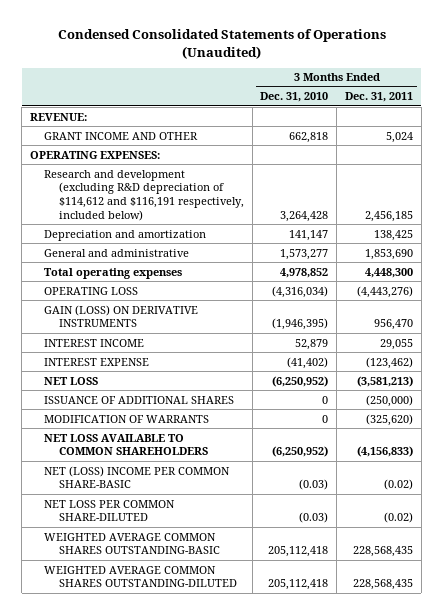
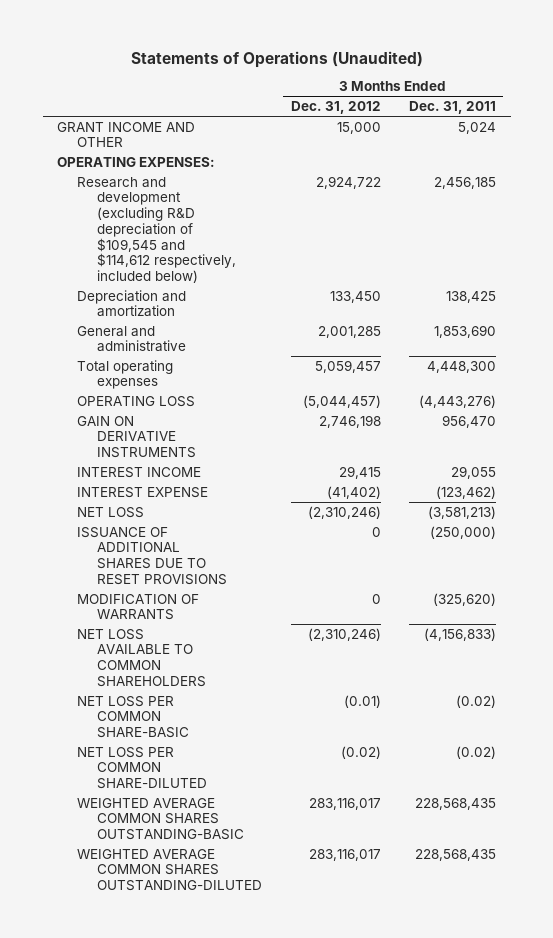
- Condensed Consolidated Statements of Operations (Unaudited)
+ Statements of Operations (Unaudited)
- | 3 Months Ended Dec. 31, 2010 | 3 Months Ended Dec. 31, 2011
+ | 3 Months Ended Dec. 31, 2012 | 3 Months Ended Dec. 31, 2011
- REVENUE:
- Research and development (excluding R&D depreciation of $114,612 and $116,191 respectively, included below) | 3,264,428 | 2,456,185
+ Research and development (excluding R&D depreciation of $109,545 and $114,612 respectively, included below) | 2,924,722 | 2,456,185
- GAIN (LOSS) ON DERIVATIVE INSTRUMENTS | (1,946,395) | 956,470
+ GAIN ON DERIVATIVE INSTRUMENTS | 2,746,198 | 956,470
- ISSUANCE OF ADDITIONAL SHARES | 0 | (250,000)
+ ISSUANCE OF ADDITIONAL SHARES DUE TO RESET PROVISIONS | 0 | (250,000)
- NET (LOSS) INCOME PER COMMON SHARE-BASIC | (0.03) | (0.02)
+ NET LOSS PER COMMON SHARE-BASIC | (0.01) | (0.02)

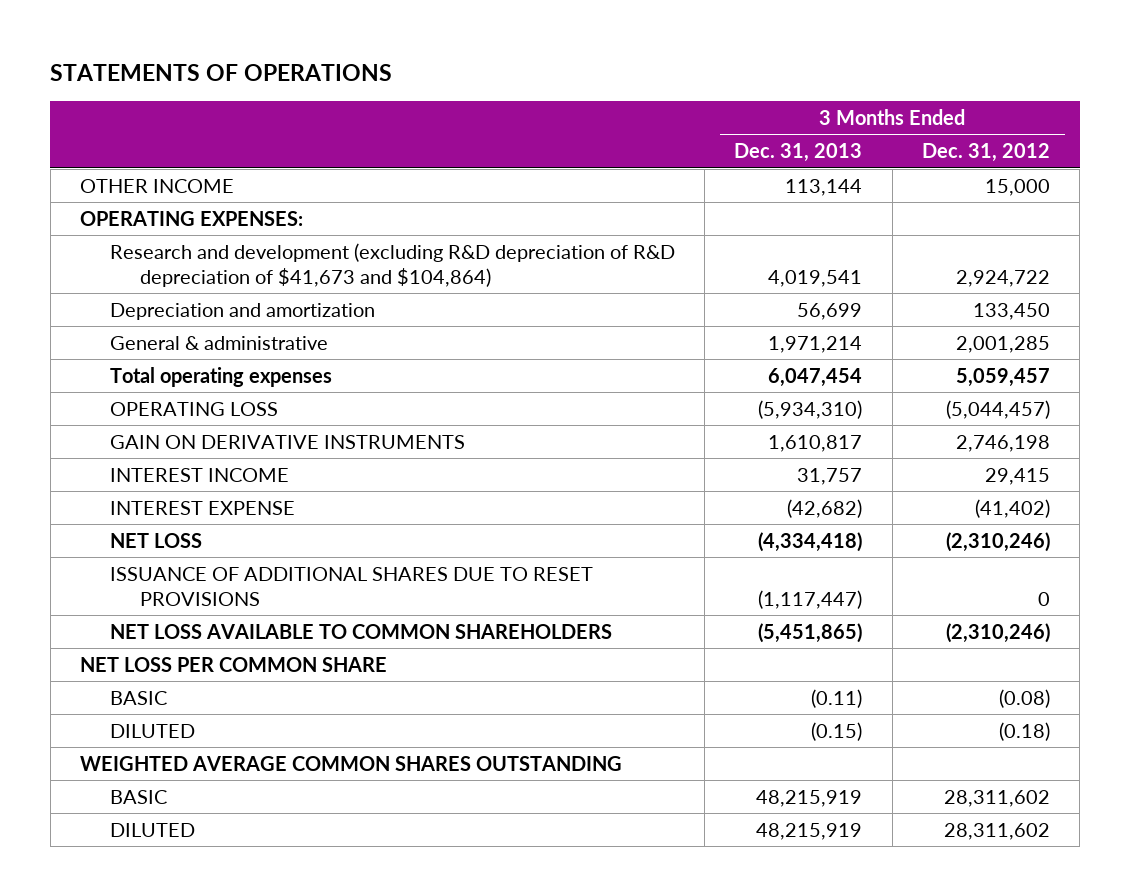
- Statements of Operations (Unaudited)
+ STATEMENTS OF OPERATIONS
- | 3 Months Ended Dec. 31, 2012 | 3 Months Ended Dec. 31, 2011
+ | 3 Months Ended Dec. 31, 2013 | 3 Months Ended Dec. 31, 2012
- GRANT INCOME AND OTHER | 15,000 | 5,024
+ OTHER INCOME | 113,144 | 15,000
- Research and development (excluding R&D depreciation of $109,545 and $114,612 respectively, included below) | 2,924,722 | 2,456,185
+ Research and development (excluding R&D depreciation of R&D depreciation of $41,673 and $104,864) | 4,019,541 | 2,924,722
- General and administrative | 2,001,285 | 1,853,690
+ General & administrative | 1,971,214 | 2,001,285
- MODIFICATION OF WARRANTS | 0 | (325,620)
- NET LOSS PER COMMON SHARE-BASIC | (0.01) | (0.02)
- NET LOSS PER COMMON SHARE-DILUTED | (0.02) | (0.02)
- WEIGHTED AVERAGE COMMON SHARES OUTSTANDING-BASIC | 283,116,017 | 228,568,435
- WEIGHTED AVERAGE COMMON SHARES OUTSTANDING-DILUTED | 283,116,017 | 228,568,435
+ NET LOSS PER COMMON SHARE
+ BASIC | (0.11) | (0.08)
+ DILUTED | (0.15) | (0.18)
+ WEIGHTED AVERAGE COMMON SHARES OUTSTANDING
+ BASIC | 48,215,919 | 28,311,602
+ DILUTED | 48,215,919 | 28,311,602

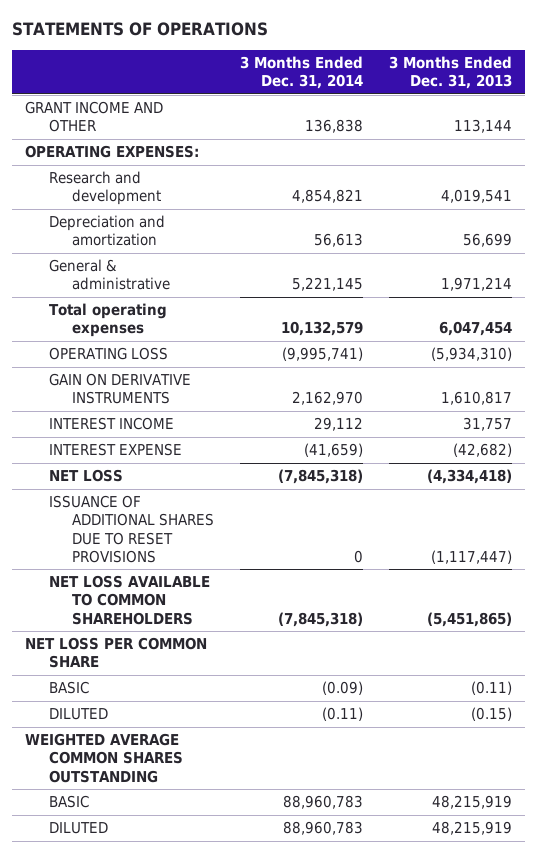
- | 3 Months Ended Dec. 31, 2013 | 3 Months Ended Dec. 31, 2012
+ | 3 Months Ended Dec. 31, 2014 | 3 Months Ended Dec. 31, 2013
- OTHER INCOME | 113,144 | 15,000
+ GRANT INCOME AND OTHER | 136,838 | 113,144
- Research and development (excluding R&D depreciation of R&D depreciation of $41,673 and $104,864) | 4,019,541 | 2,924,722
+ Research and development | 4,854,821 | 4,019,541

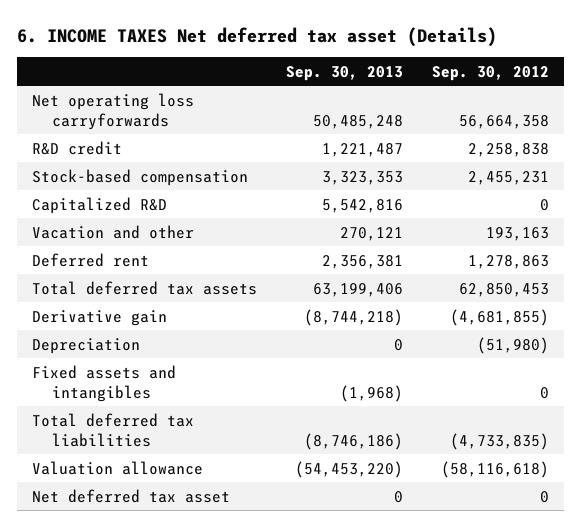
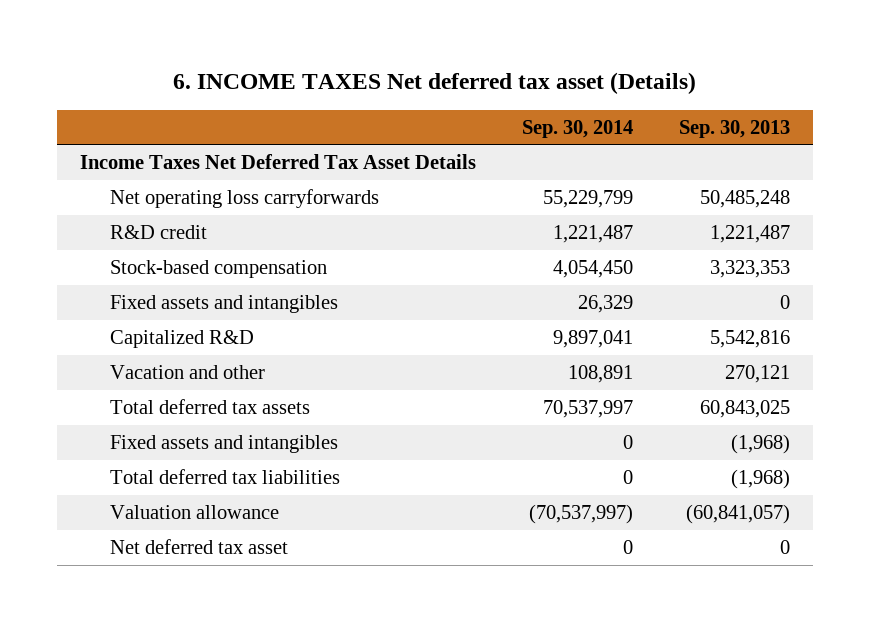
- | Sep. 30, 2013 | Sep. 30, 2012
+ | Sep. 30, 2014 | Sep. 30, 2013
+ Income Taxes Net Deferred Tax Asset Details
+ Fixed assets and intangibles | 26,329 | 0
- Deferred rent | 2,356,381 | 1,278,863
- Total deferred tax assets | 63,199,406 | 62,850,453
- Derivative gain | (8,744,218) | (4,681,855)
- Depreciation | 0 | (51,980)
+ Total deferred tax assets | 70,537,997 | 60,843,025
- Total deferred tax liabilities | (8,746,186) | (4,733,835)
- Valuation allowance | (54,453,220) | (58,116,618)
+ Total deferred tax liabilities | 0 | (1,968)
+ Valuation allowance | (70,537,997) | (60,841,057)

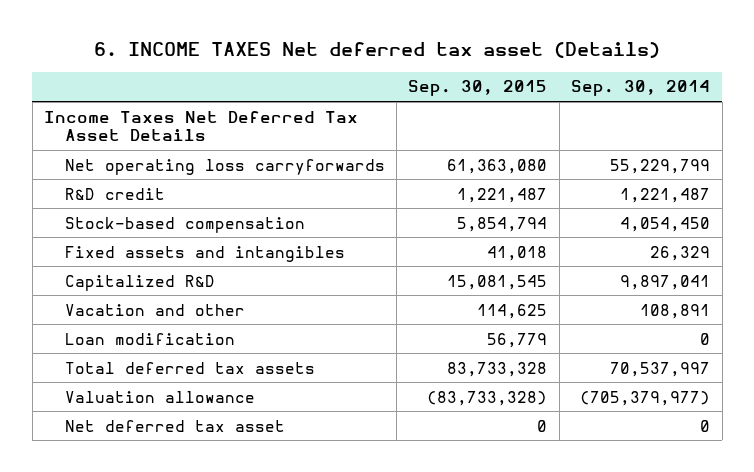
- | Sep. 30, 2014 | Sep. 30, 2013
+ | Sep. 30, 2015 | Sep. 30, 2014
+ Loan modification | 56,779 | 0
- Fixed assets and intangibles | 0 | (1,968)
- Total deferred tax liabilities | 0 | (1,968)
- Valuation allowance | (70,537,997) | (60,841,057)
+ Valuation allowance | (83,733,328) | (705,379,977)

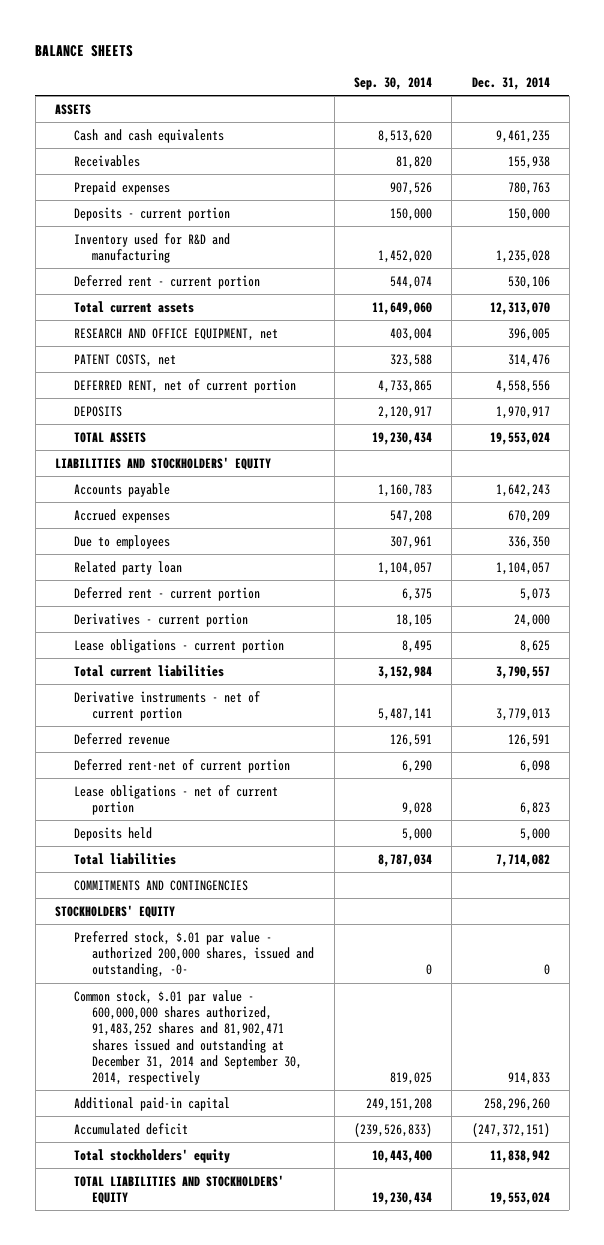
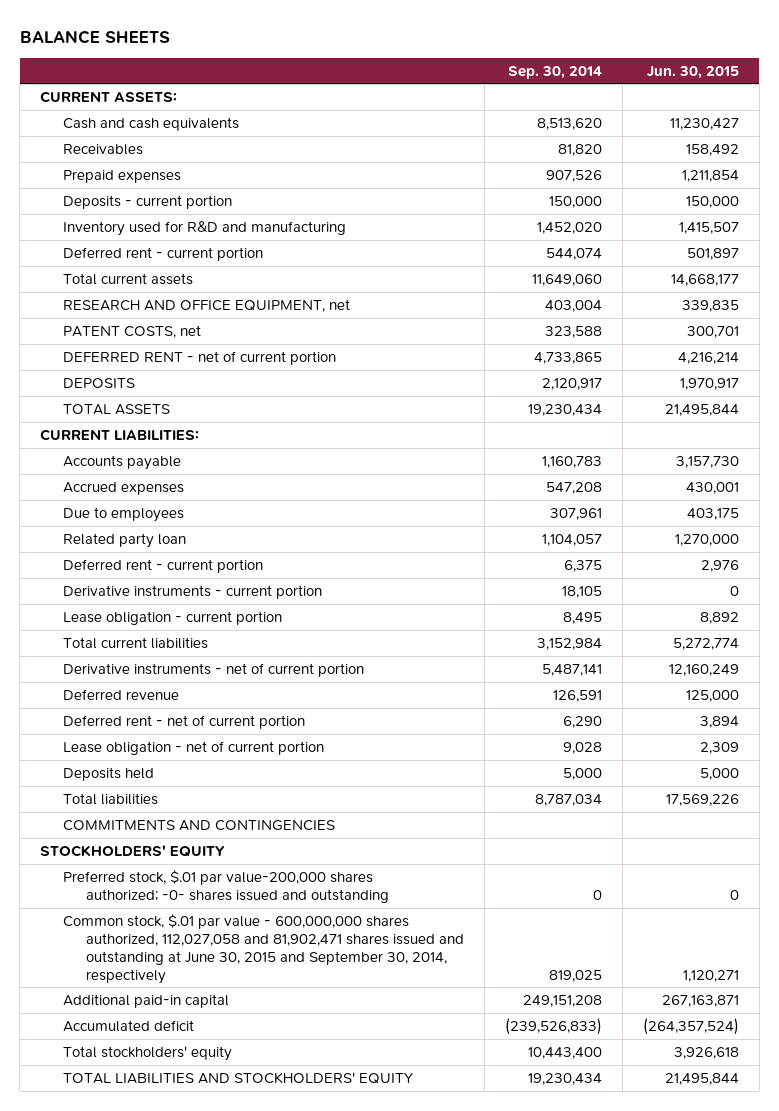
- | Sep. 30, 2014 | Dec. 31, 2014
+ | Sep. 30, 2014 | Jun. 30, 2015
- ASSETS
+ CURRENT ASSETS:
- DEFERRED RENT, net of current portion | 4,733,865 | 4,558,556
+ DEFERRED RENT - net of current portion | 4,733,865 | 4,216,214
- LIABILITIES AND STOCKHOLDERS' EQUITY
+ CURRENT LIABILITIES:
- Derivatives - current portion | 18,105 | 24,000
- Lease obligations - current portion | 8,495 | 8,625
+ Derivative instruments - current portion | 18,105 | 0
+ Lease obligation - current portion | 8,495 | 8,892
- Deferred rent-net of current portion | 6,290 | 6,098
- Lease obligations - net of current portion | 9,028 | 6,823
+ Deferred rent - net of current portion | 6,290 | 3,894
+ Lease obligation - net of current portion | 9,028 | 2,309
- Preferred stock, $.01 par value - authorized 200,000 shares, issued and outstanding, -0- | 0 | 0
- Common stock, $.01 par value - 600,000,000 shares authorized, 91,483,252 shares and 81,902,471 shares issued and outstanding at December 31, 2014 and September 30, 2014, respectively | 819,025 | 914,833
+ Preferred stock, $.01 par value-200,000 shares authorized; -0- shares issued and outstanding | 0 | 0
+ Common stock, $.01 par value - 600,000,000 shares authorized, 112,027,058 and 81,902,471 shares issued and outstanding at June 30, 2015 and September 30, 2014, respectively | 819,025 | 1,120,271

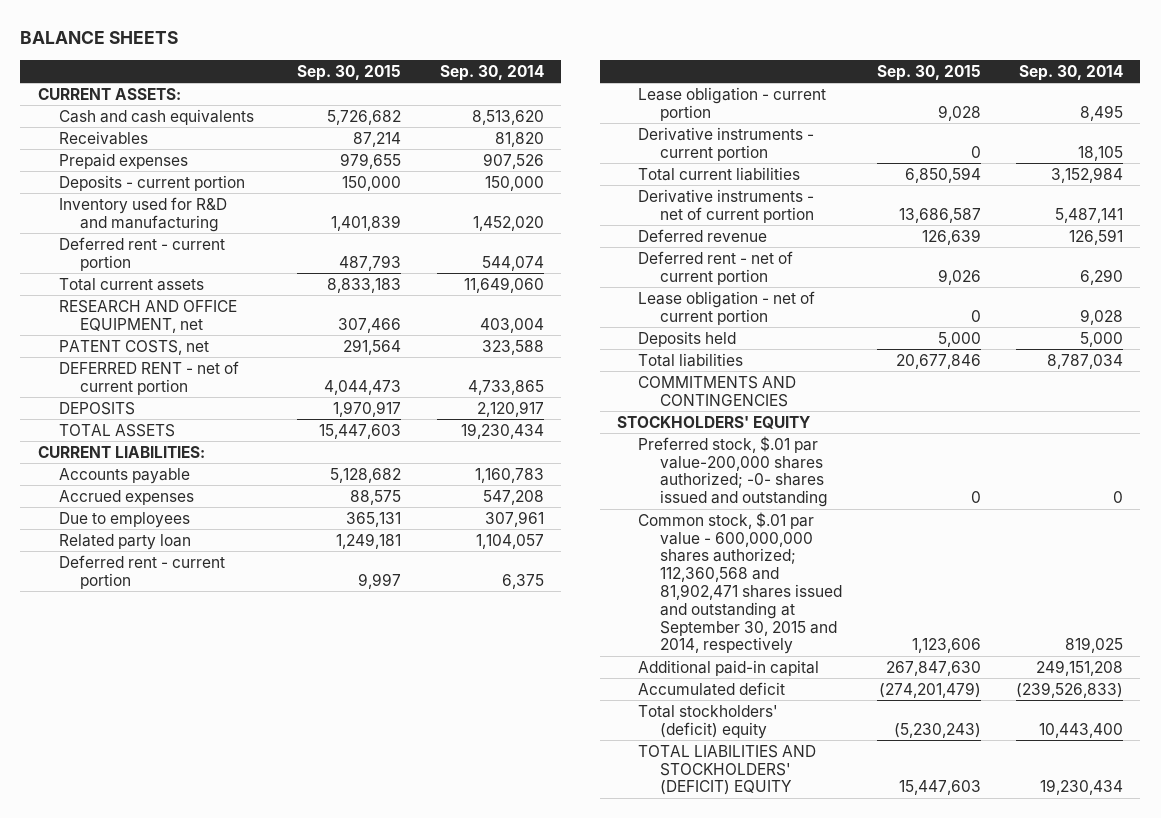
- | Sep. 30, 2014 | Jun. 30, 2015
+ | Sep. 30, 2015 | Sep. 30, 2014
moved down: Derivative instruments - current portion | 0 | 18,105
- Common stock, $.01 par value - 600,000,000 shares authorized, 112,027,058 and 81,902,471 shares issued and outstanding at June 30, 2015 and September 30, 2014, respectively | 819,025 | 1,120,271
+ Common stock, $.01 par value - 600,000,000 shares authorized; 112,360,568 and 81,902,471 shares issued and outstanding at September 30, 2015 and 2014, respectively | 1,123,606 | 819,025
- Total stockholders' equity | 10,443,400 | 3,926,618
- TOTAL LIABILITIES AND STOCKHOLDERS' EQUITY | 19,230,434 | 21,495,844
+ Total stockholders' (deficit) equity | (5,230,243) | 10,443,400
+ TOTAL LIABILITIES AND STOCKHOLDERS' (DEFICIT) EQUITY | 15,447,603 | 19,230,434

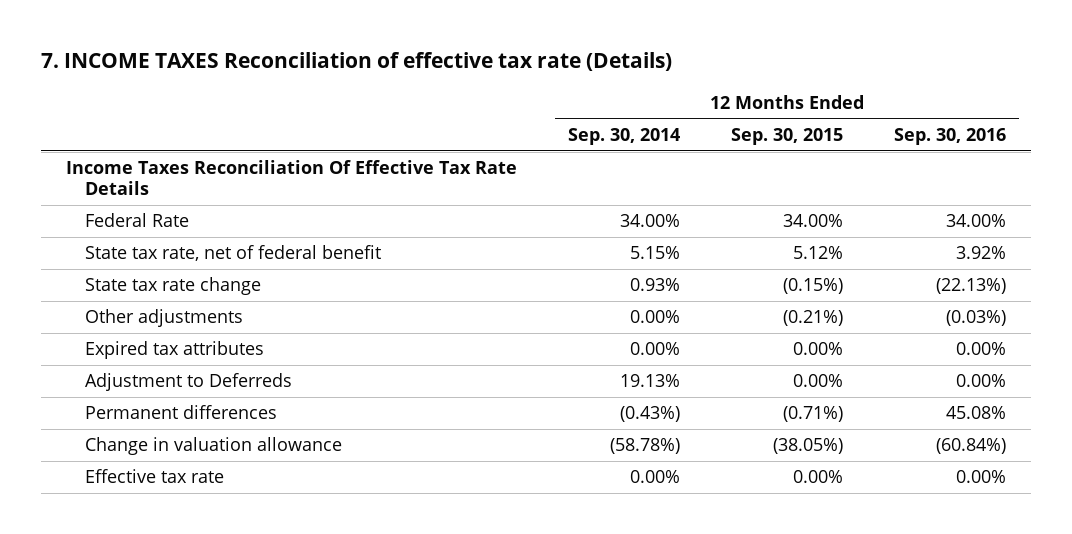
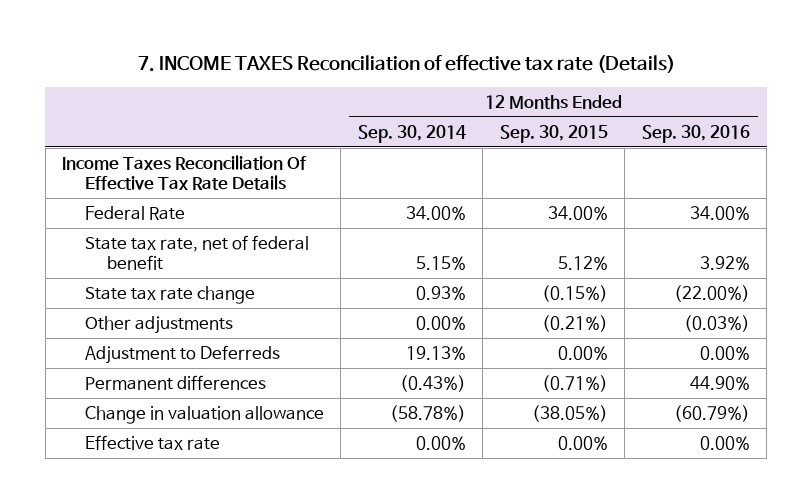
- State tax rate change | 0.93% | (0.15%) | (22.13%)
+ State tax rate change | 0.93% | (0.15%) | (22.00%)
- Expired tax attributes | 0.00% | 0.00% | 0.00%
- Permanent differences | (0.43%) | (0.71%) | 45.08%
- Change in valuation allowance | (58.78%) | (38.05%) | (60.84%)
+ Permanent differences | (0.43%) | (0.71%) | 44.90%
+ Change in valuation allowance | (58.78%) | (38.05%) | (60.79%)

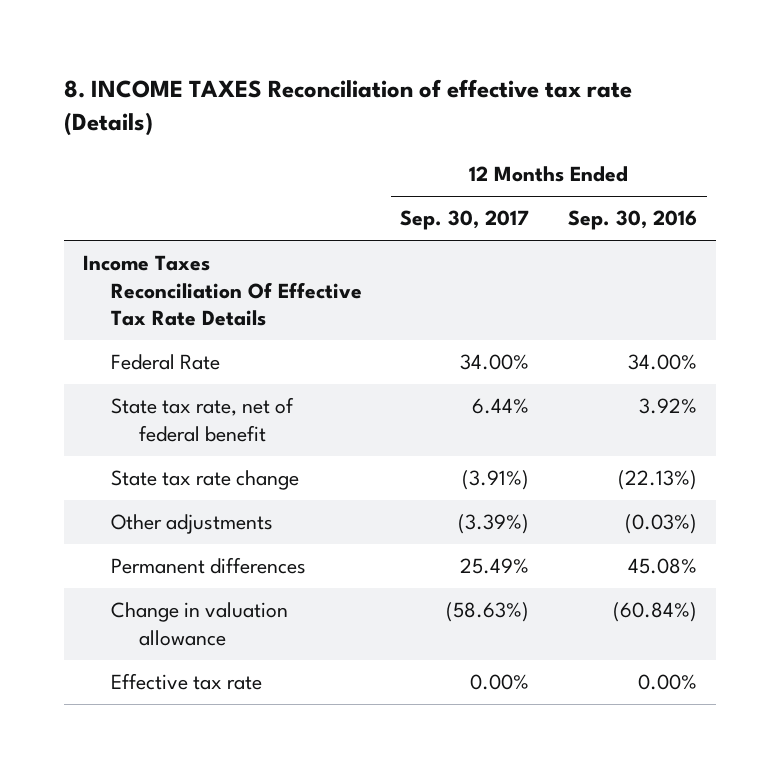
- 7. INCOME TAXES Reconciliation of effective tax rate (Details)
+ 8. INCOME TAXES Reconciliation of effective tax rate (Details)
- | 12 Months Ended Sep. 30, 2014 | 12 Months Ended Sep. 30, 2015 | 12 Months Ended Sep. 30, 2016
+ | 12 Months Ended Sep. 30, 2017 | 12 Months Ended Sep. 30, 2016
- State tax rate change | 0.93% | (0.15%) | (22.00%)
+ State tax rate change | (3.91%) | (22.13%)
- Adjustment to Deferreds | 19.13% | 0.00% | 0.00%
- Permanent differences | (0.43%) | (0.71%) | 44.90%
- Change in valuation allowance | (58.78%) | (38.05%) | (60.79%)
+ Permanent differences | 25.49% | 45.08%
+ Change in valuation allowance | (58.63%) | (60.84%)

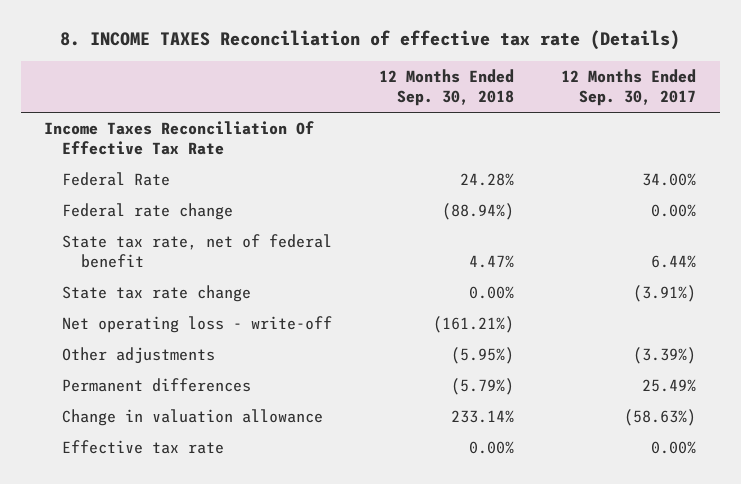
- | 12 Months Ended Sep. 30, 2017 | 12 Months Ended Sep. 30, 2016
+ | 12 Months Ended Sep. 30, 2018 | 12 Months Ended Sep. 30, 2017
- Income Taxes Reconciliation Of Effective Tax Rate Details
+ Income Taxes Reconciliation Of Effective Tax Rate
+ Federal rate change | (88.94%) | 0.00%
+ Net operating loss - write-off | (161.21%) |

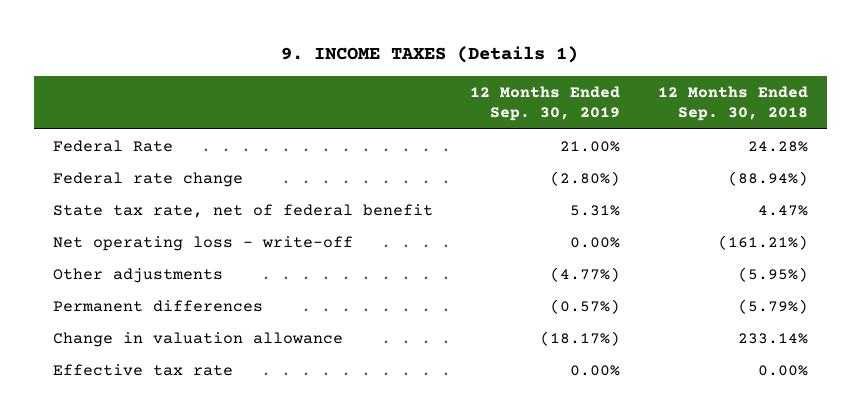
- 8. INCOME TAXES Reconciliation of effective tax rate (Details)
+ 9. INCOME TAXES (Details 1)
- | 12 Months Ended Sep. 30, 2018 | 12 Months Ended Sep. 30, 2017
+ | 12 Months Ended Sep. 30, 2019 | 12 Months Ended Sep. 30, 2018
- Income Taxes Reconciliation Of Effective Tax Rate
- State tax rate change | 0.00% | (3.91%)

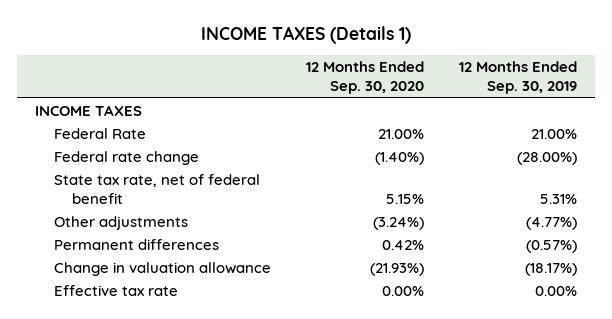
- 9. INCOME TAXES (Details 1)
+ INCOME TAXES (Details 1)
- | 12 Months Ended Sep. 30, 2019 | 12 Months Ended Sep. 30, 2018
+ | 12 Months Ended Sep. 30, 2020 | 12 Months Ended Sep. 30, 2019
+ INCOME TAXES
- Federal rate change | (2.80%) | (88.94%)
+ Federal rate change | (1.40%) | (28.00%)
- Net operating loss - write-off | 0.00% | (161.21%)

